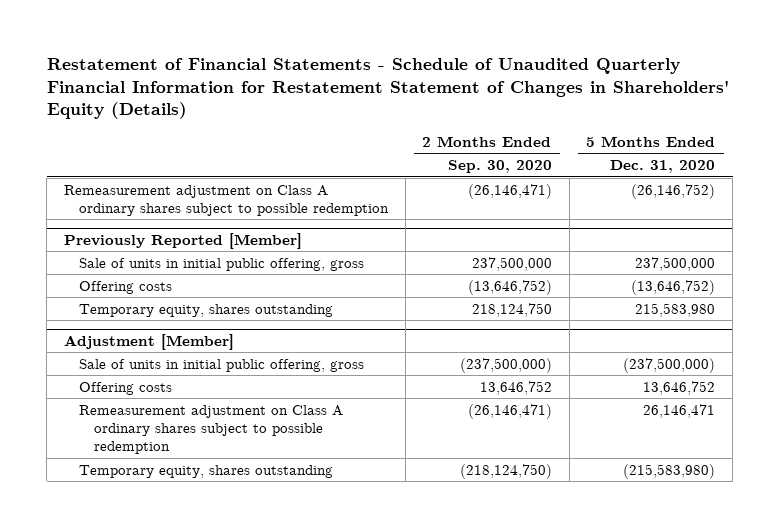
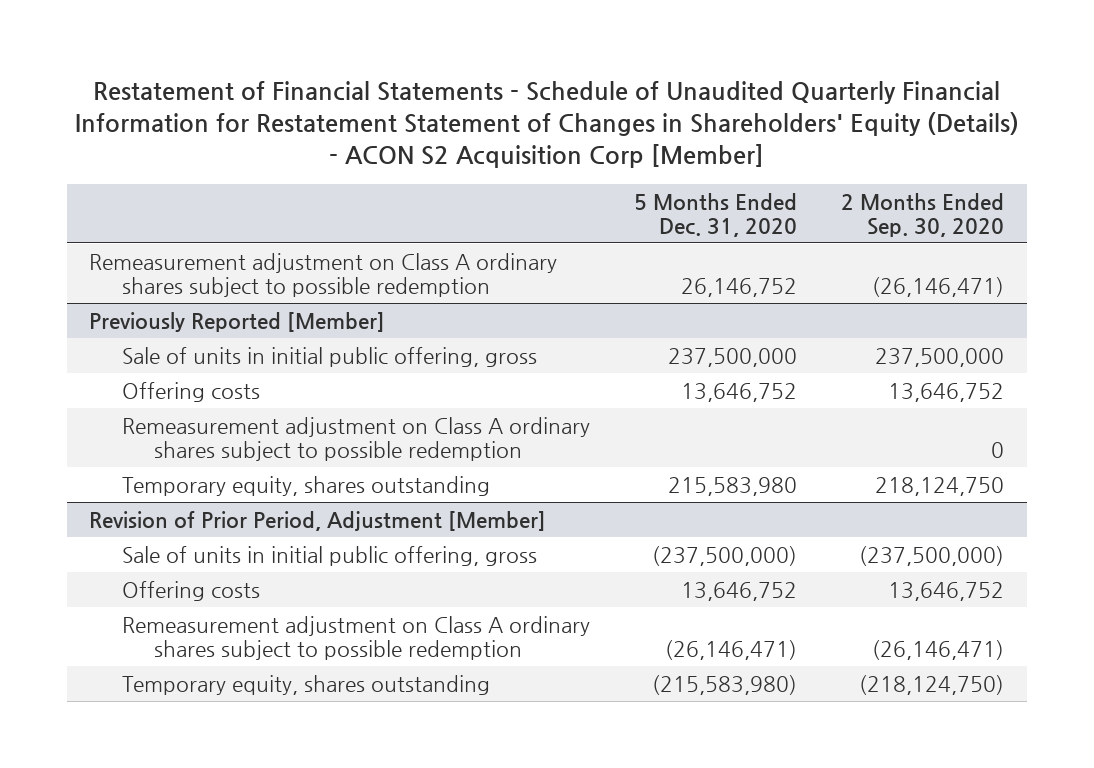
- Restatement of Financial Statements - Schedule of Unaudited Quarterly Financial Information for Restatement Statement of Changes in Shareholders' Equity (Details)
+ Restatement of Financial Statements - Schedule of Unaudited Quarterly Financial Information for Restatement Statement of Changes in Shareholders' Equity (Details) - ACON S2 Acquisition Corp [Member]
- | 2 Months Ended Sep. 30, 2020 | 5 Months Ended Dec. 31, 2020
+ | 5 Months Ended Dec. 31, 2020 | 2 Months Ended Sep. 30, 2020
- Remeasurement adjustment on Class A ordinary shares subject to possible redemption | (26,146,471) | (26,146,752)
+ Remeasurement adjustment on Class A ordinary shares subject to possible redemption | 26,146,752 | (26,146,471)
@ Previously Reported [Member]
- Offering costs | (13,646,752) | (13,646,752)
+ Offering costs | 13,646,752 | 13,646,752
+ Remeasurement adjustment on Class A ordinary shares subject to possible redemption | | 0
- Adjustment [Member]
+ Revision of Prior Period, Adjustment [Member]
- Remeasurement adjustment on Class A ordinary shares subject to possible redemption | (26,146,471) | 26,146,471
+ Remeasurement adjustment on Class A ordinary shares subject to possible redemption | (26,146,471) | (26,146,471)

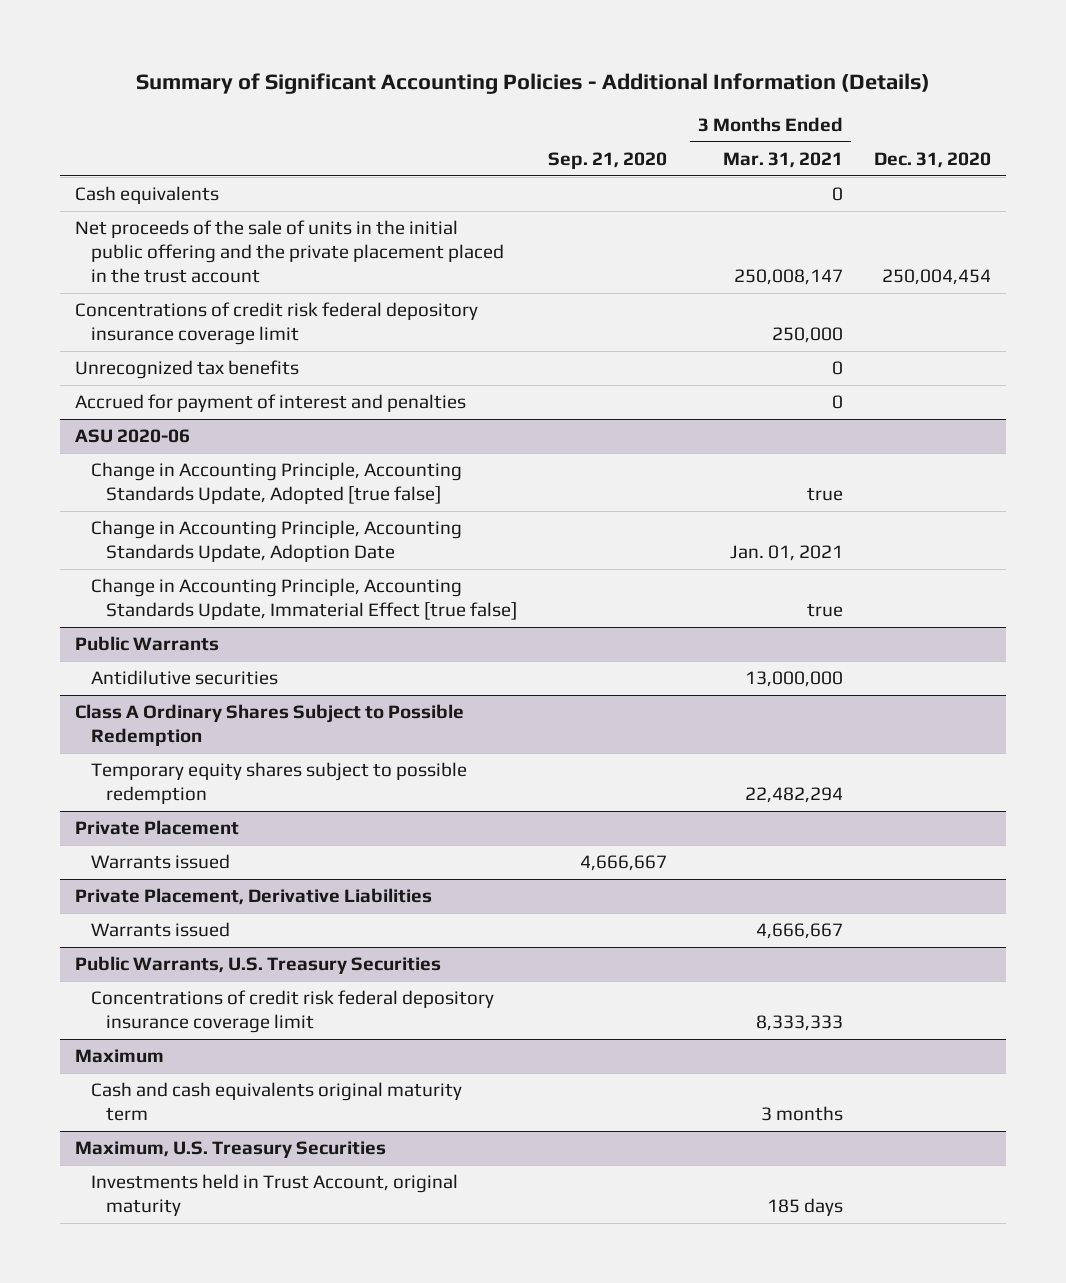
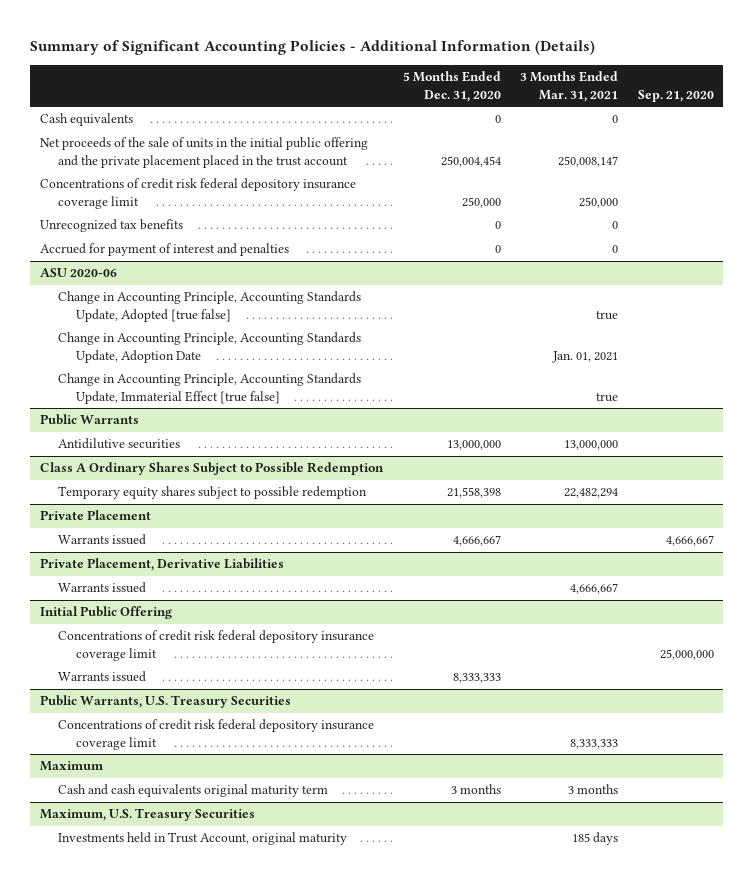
- | Sep. 21, 2020 | 3 Months Ended Mar. 31, 2021 | Dec. 31, 2020
+ | 5 Months Ended Dec. 31, 2020 | 3 Months Ended Mar. 31, 2021 | Sep. 21, 2020
+ Initial Public Offering
+ Concentrations of credit risk federal depository insurance coverage limit | | | 25,000,000
+ Warrants issued | 8,333,333 | |

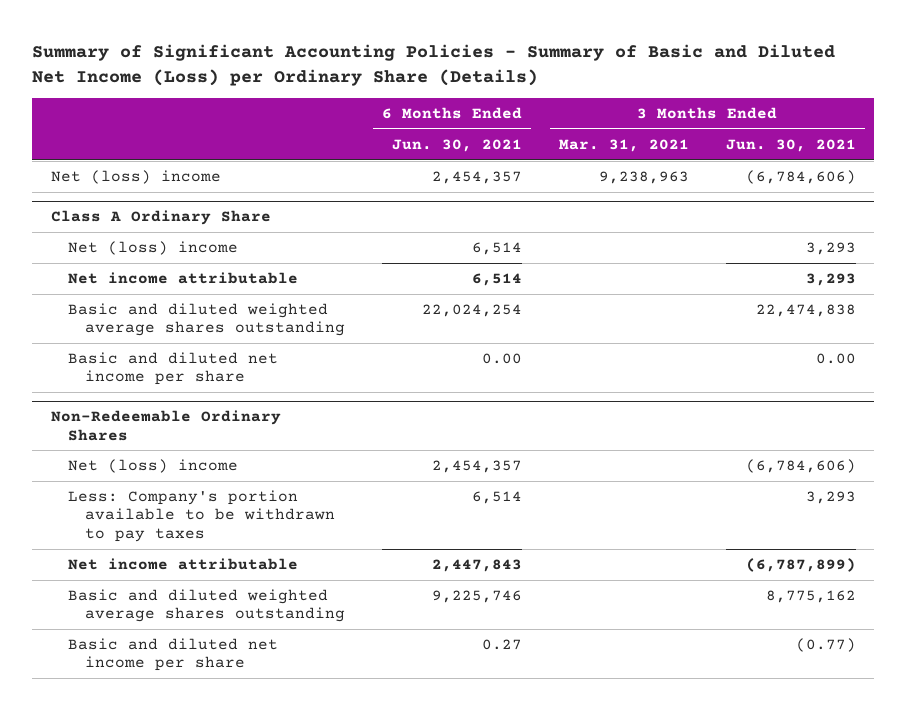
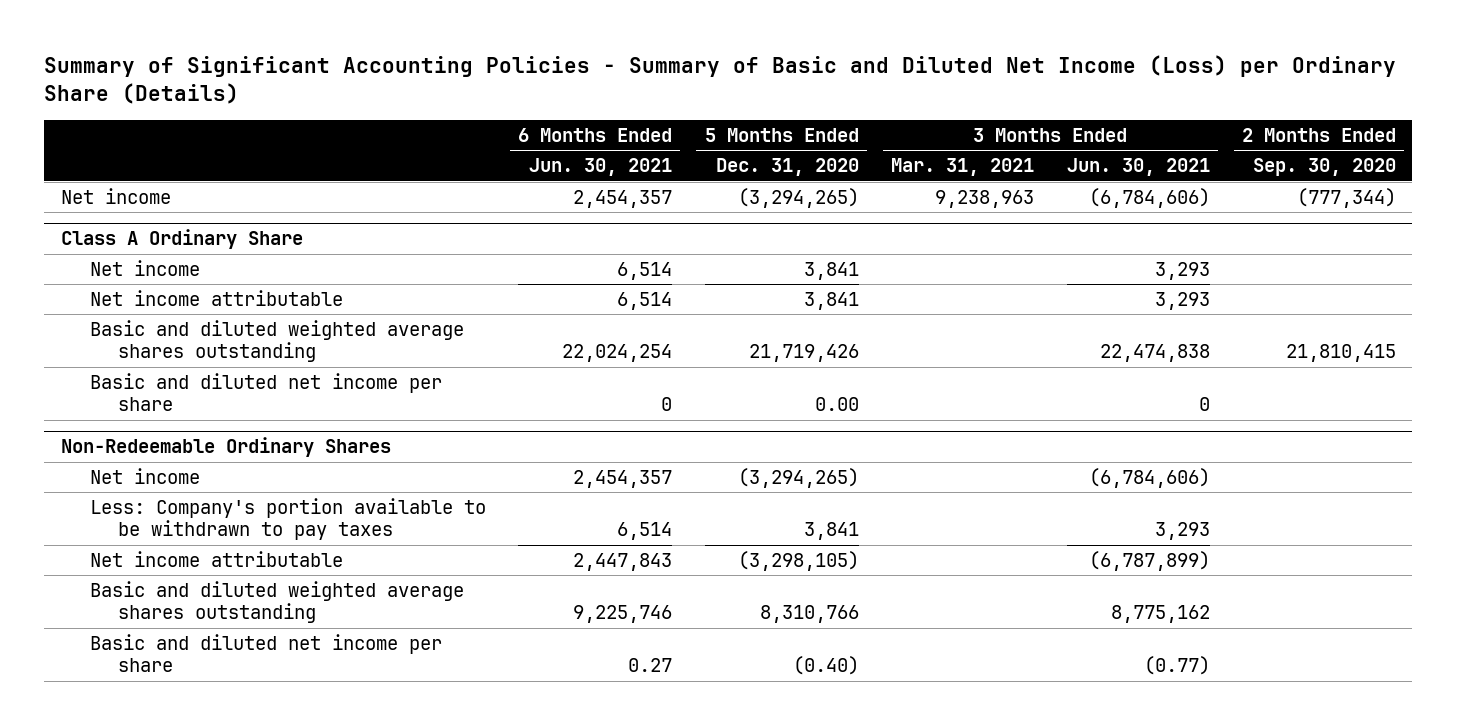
- | 6 Months Ended Jun. 30, 2021 | 3 Months Ended Mar. 31, 2021 | 3 Months Ended Jun. 30, 2021
+ | 6 Months Ended Jun. 30, 2021 | 5 Months Ended Dec. 31, 2020 | 3 Months Ended Mar. 31, 2021 | 3 Months Ended Jun. 30, 2021 | 2 Months Ended Sep. 30, 2020
- Net (loss) income | 2,454,357 | 9,238,963 | (6,784,606)
+ Net income | 2,454,357 | (3,294,265) | 9,238,963 | (6,784,606) | (777,344)
@ Class A Ordinary Share
- Net (loss) income | 6,514 | | 3,293
+ Net income | 6,514 | 3,841 | | 3,293 |
- Basic and diluted net income per share | 0.00 | | 0.00
+ Basic and diluted net income per share | 0 | 0.00 | | 0 |
@ Non-Redeemable Ordinary Shares
- Net (loss) income | 2,454,357 | | (6,784,606)
+ Net income | 2,454,357 | (3,294,265) | | (6,784,606) |

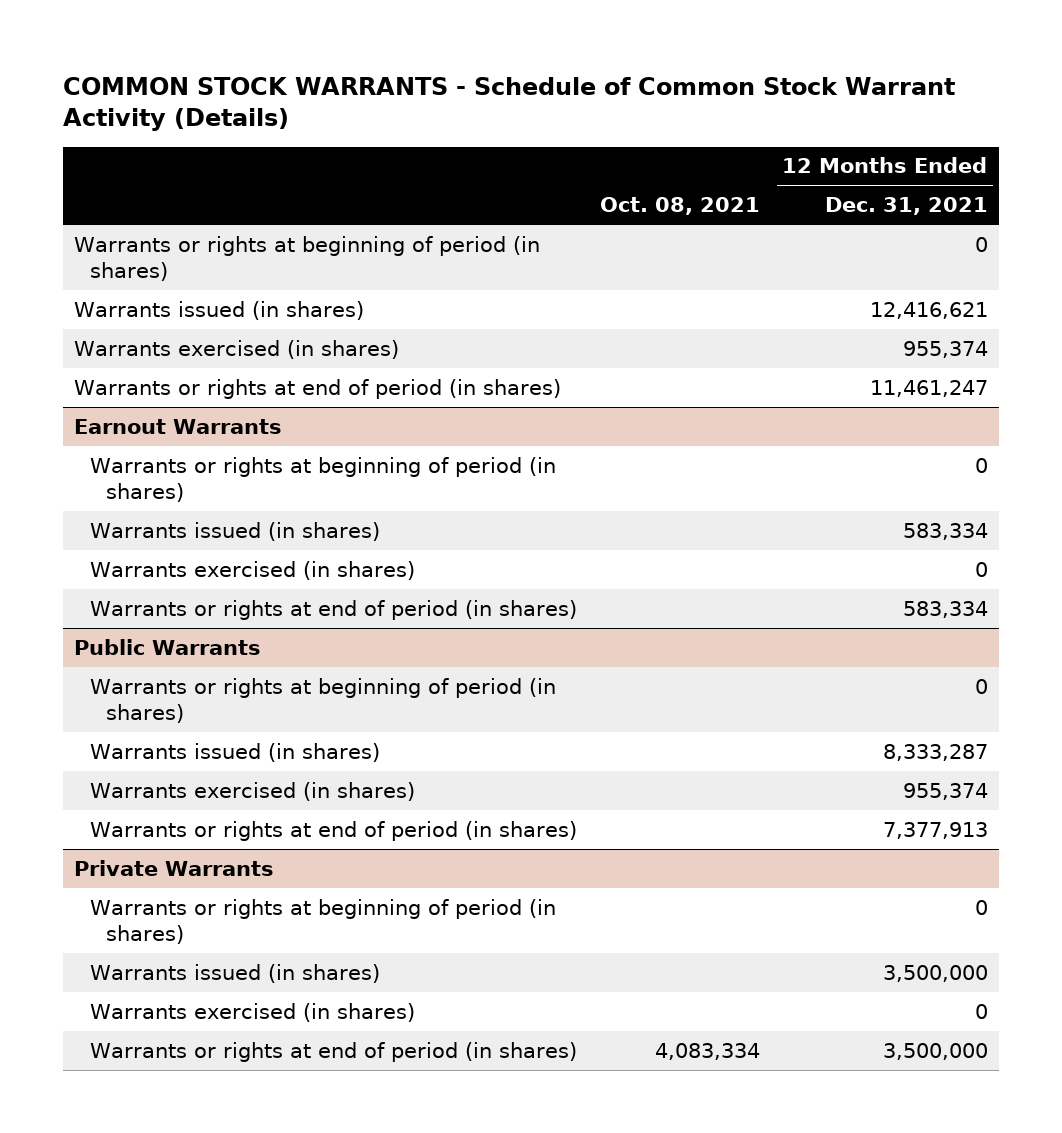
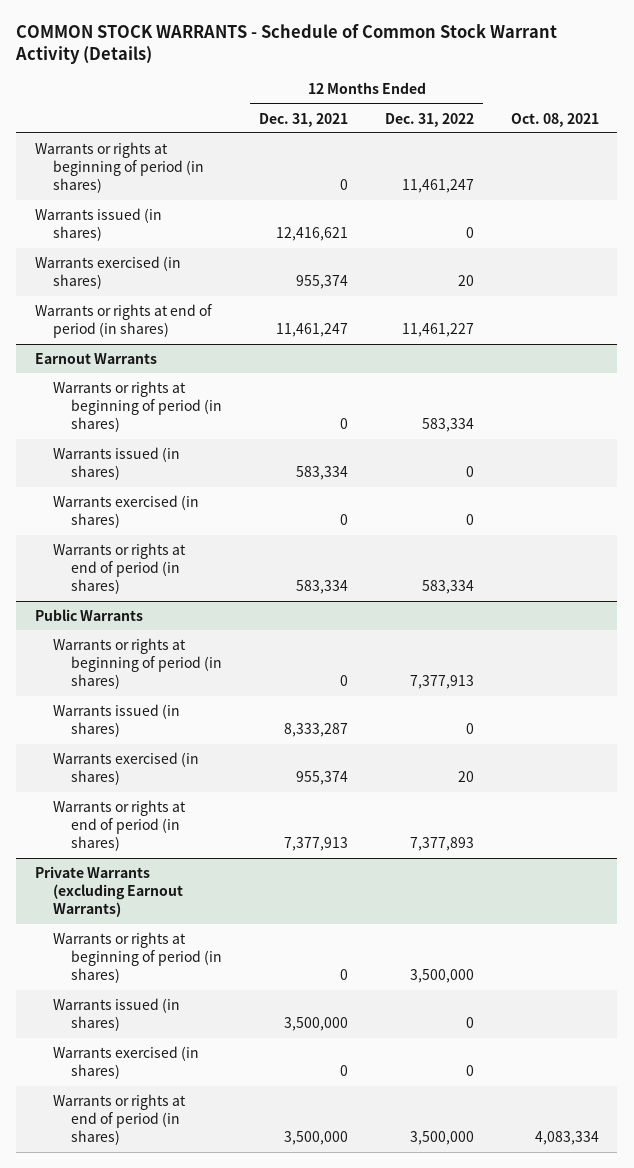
- | Oct. 08, 2021 | 12 Months Ended Dec. 31, 2021
+ | 12 Months Ended Dec. 31, 2021 | 12 Months Ended Dec. 31, 2022 | Oct. 08, 2021
- Private Warrants
+ Private Warrants (excluding Earnout Warrants)

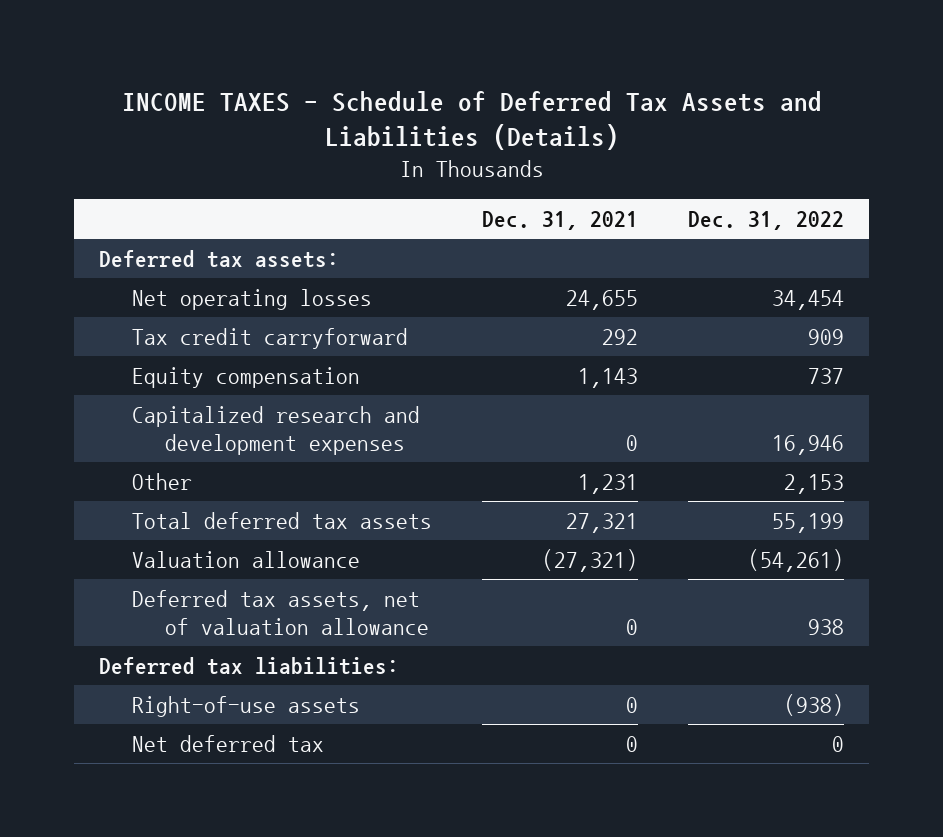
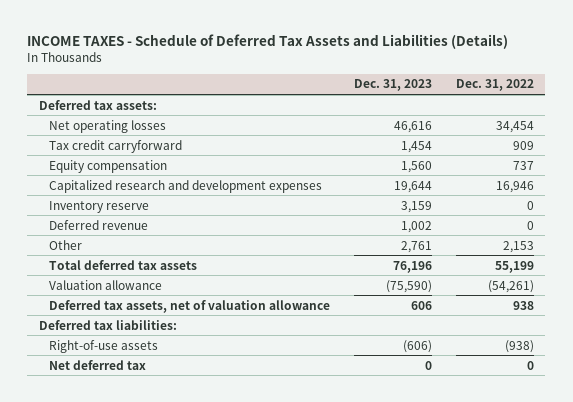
- | Dec. 31, 2021 | Dec. 31, 2022
+ | Dec. 31, 2023 | Dec. 31, 2022
+ Inventory reserve | 3,159 | 0
+ Deferred revenue | 1,002 | 0

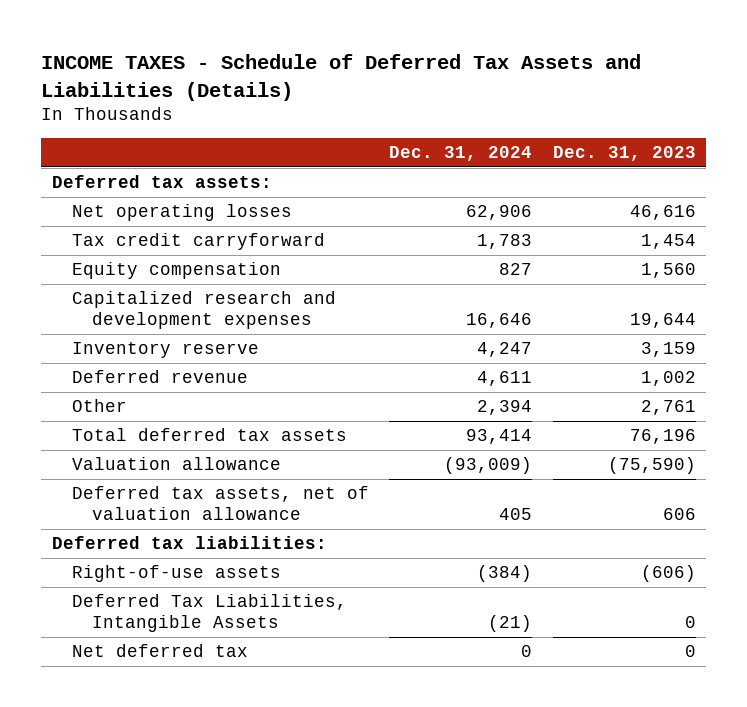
- | Dec. 31, 2023 | Dec. 31, 2022
+ | Dec. 31, 2024 | Dec. 31, 2023
+ Deferred Tax Liabilities, Intangible Assets | (21) | 0

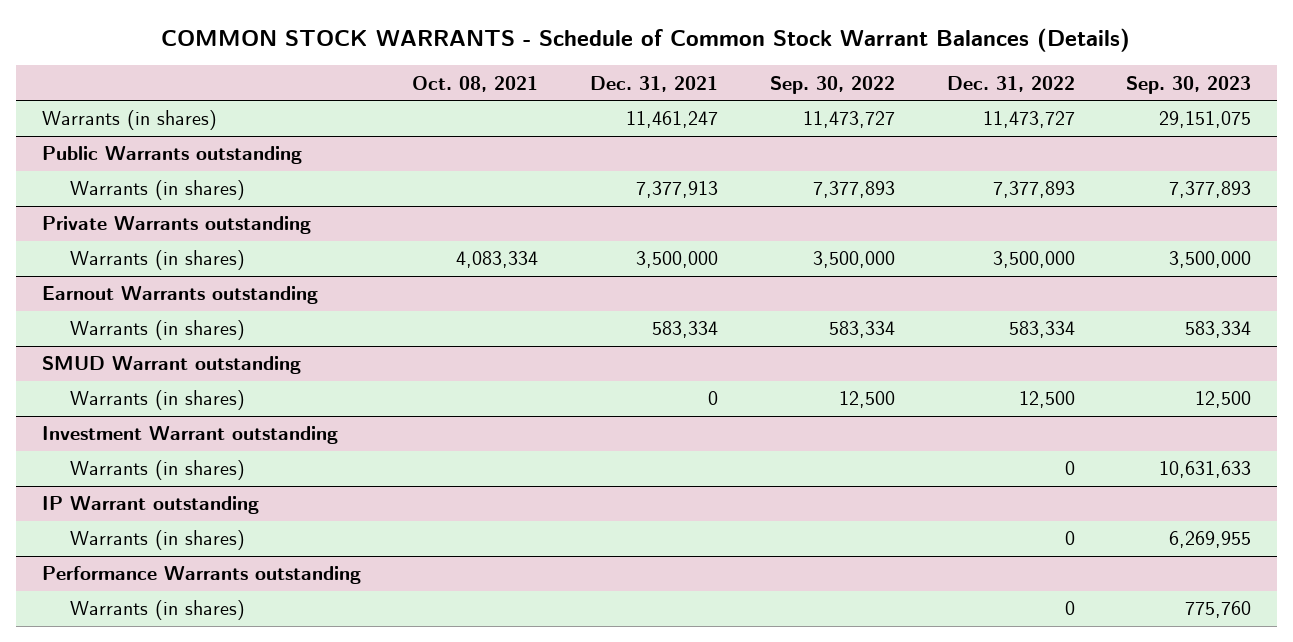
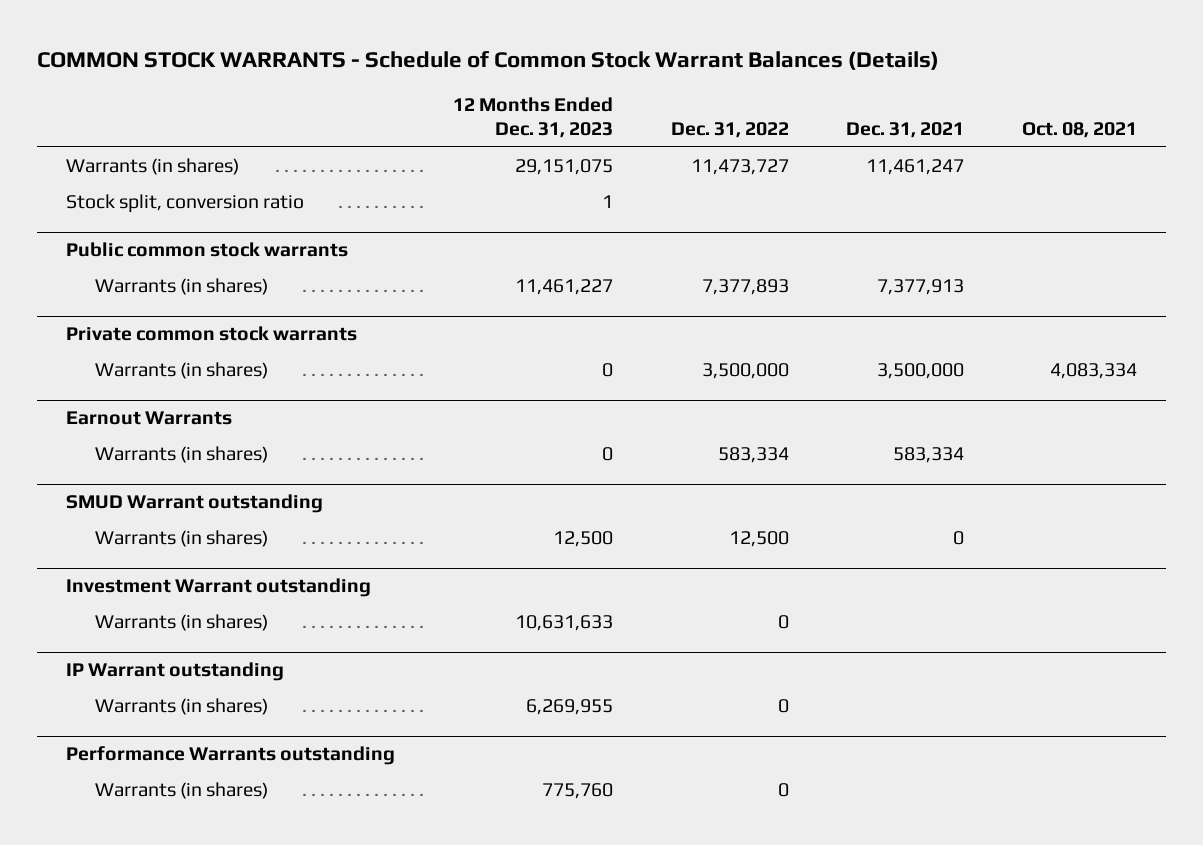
- | Oct. 08, 2021 | Dec. 31, 2021 | Sep. 30, 2022 | Dec. 31, 2022 | Sep. 30, 2023
+ | 12 Months Ended Dec. 31, 2023 | Dec. 31, 2022 | Dec. 31, 2021 | Oct. 08, 2021
- Public Warrants outstanding
+ Stock split, conversion ratio | 1 | | |
+ Public common stock warrants
- Private Warrants outstanding
+ Private common stock warrants
- Earnout Warrants outstanding
+ Earnout Warrants

